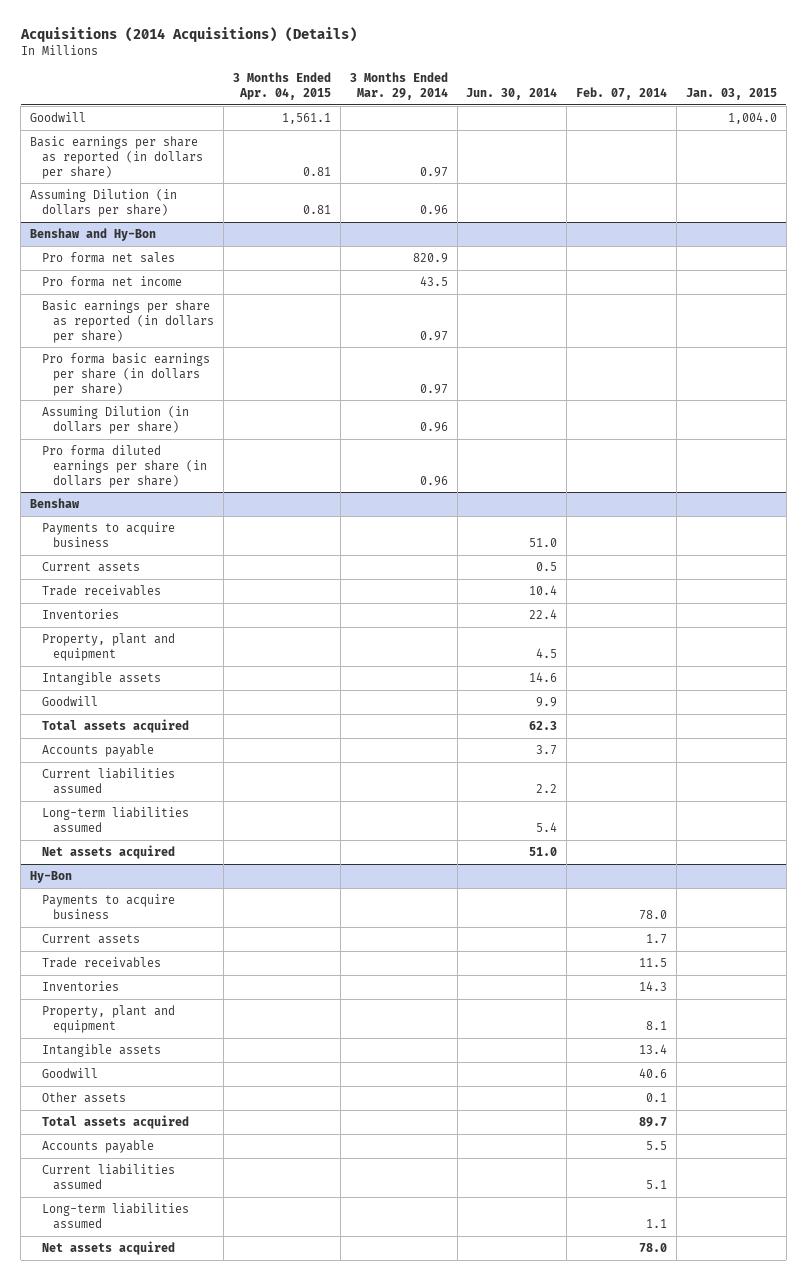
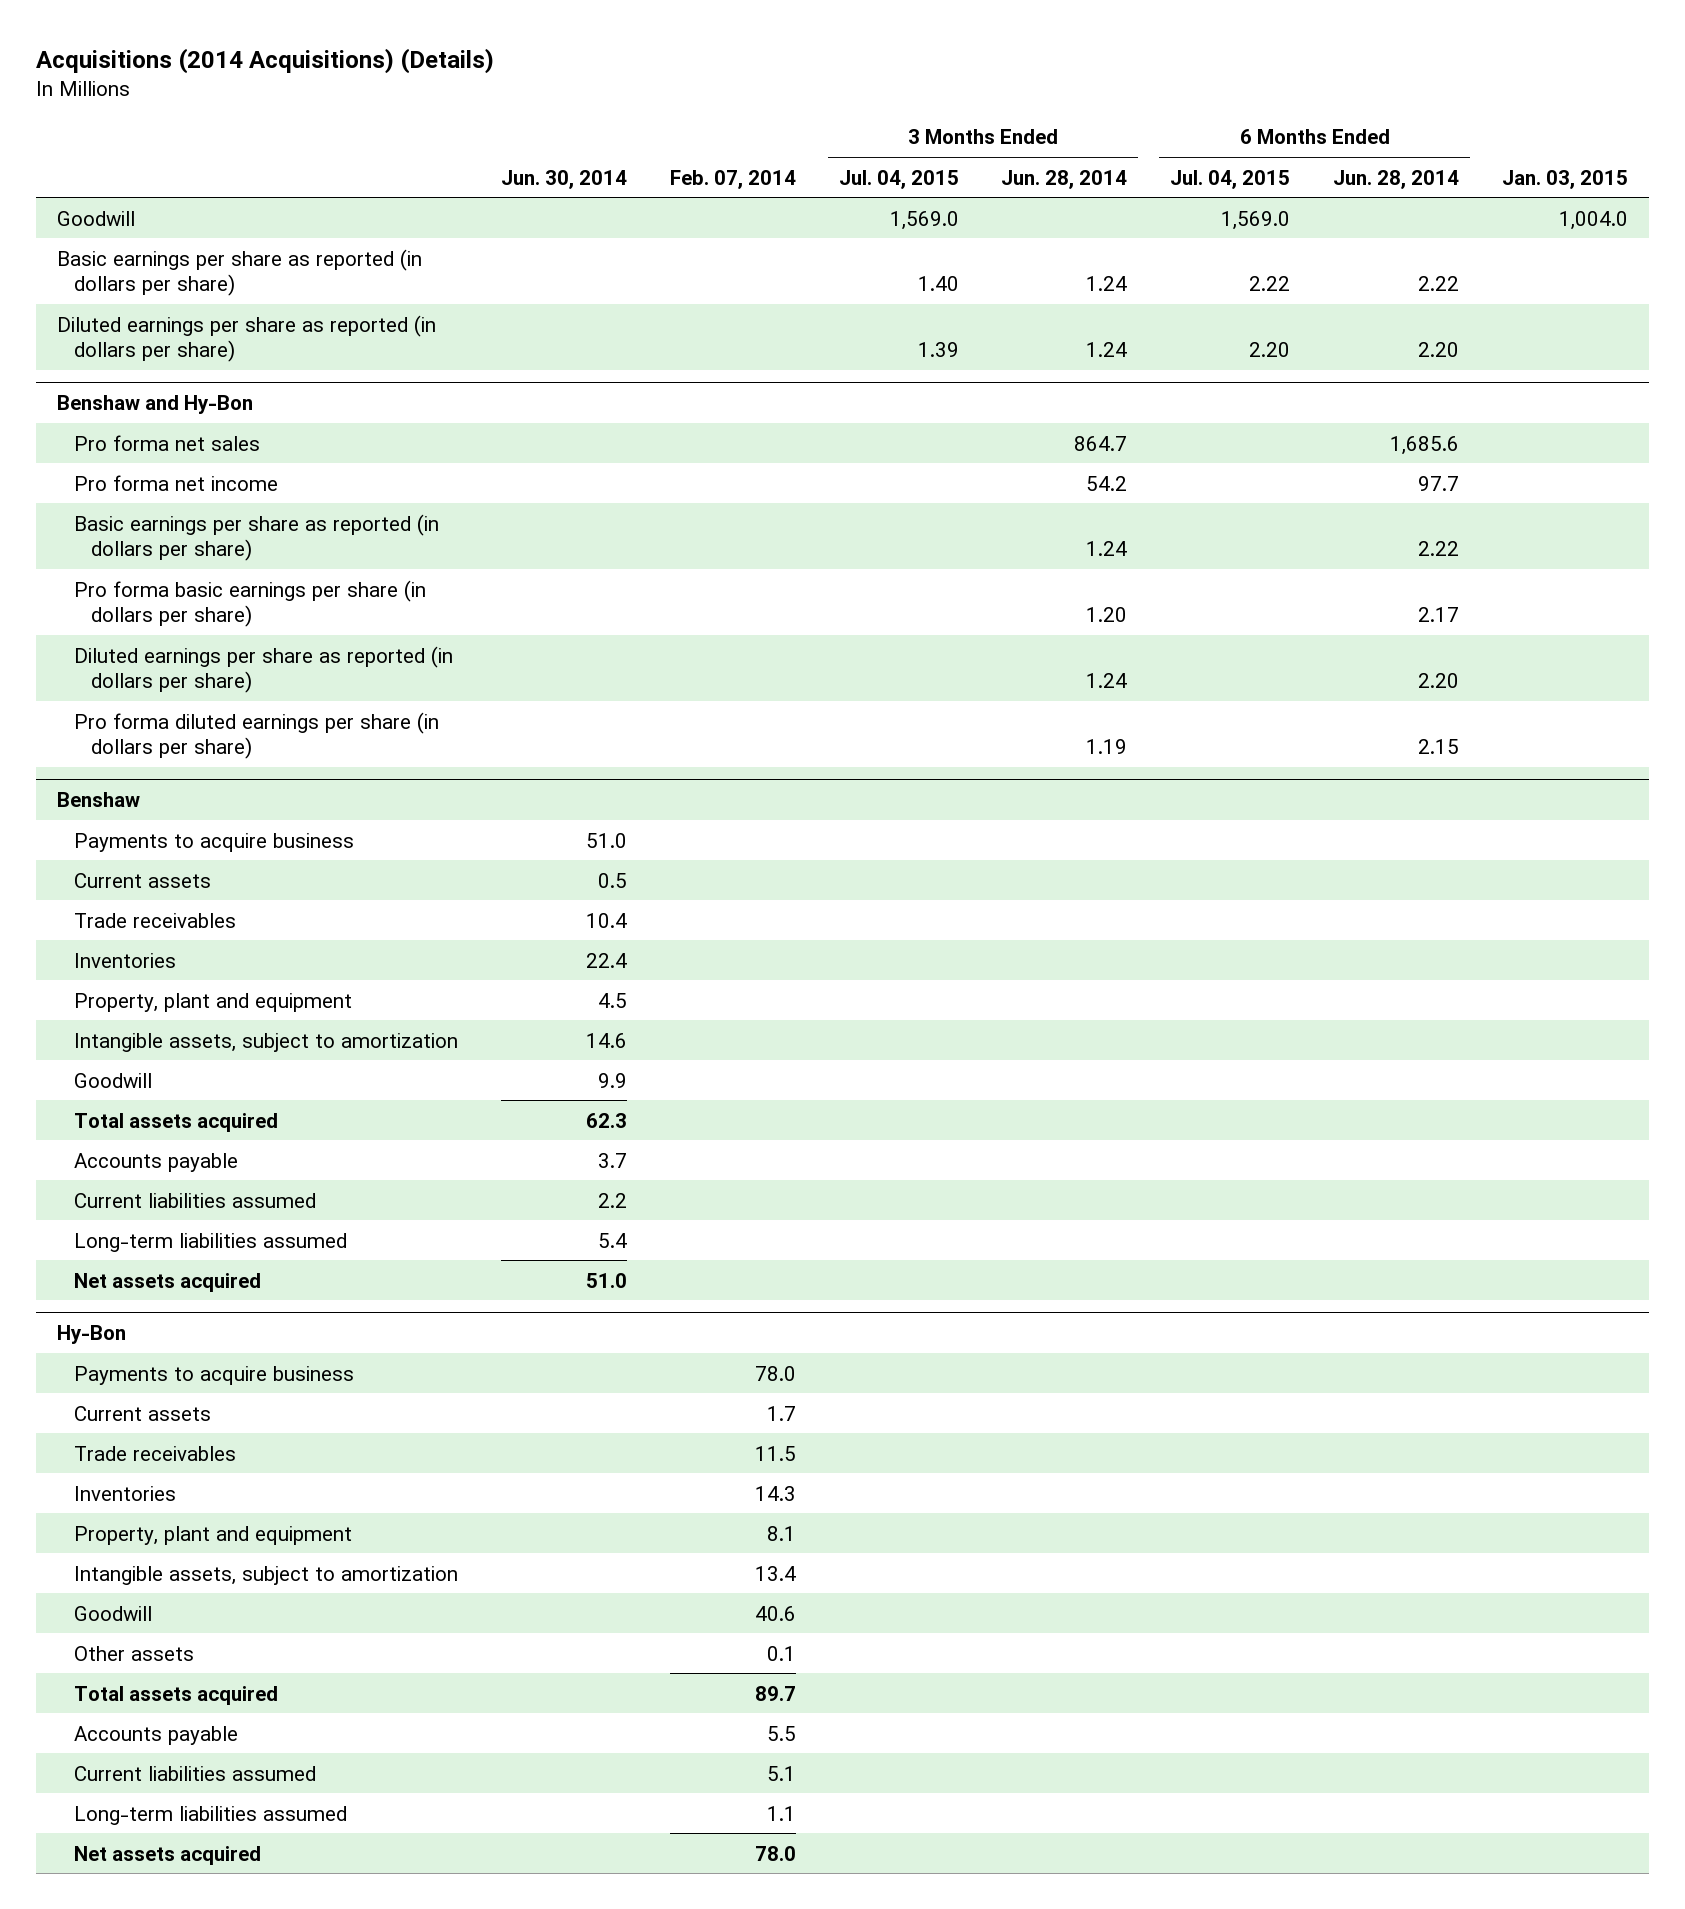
- | 3 Months Ended Apr. 04, 2015 | 3 Months Ended Mar. 29, 2014 | Jun. 30, 2014 | Feb. 07, 2014 | Jan. 03, 2015
+ | Jun. 30, 2014 | Feb. 07, 2014 | 3 Months Ended Jul. 04, 2015 | 3 Months Ended Jun. 28, 2014 | 6 Months Ended Jul. 04, 2015 | 6 Months Ended Jun. 28, 2014 | Jan. 03, 2015
- Assuming Dilution (in dollars per share) | 0.81 | 0.96 | | |
+ Diluted earnings per share as reported (in dollars per share) | | | 1.39 | 1.24 | 2.20 | 2.20 |
@ Benshaw and Hy-Bon
- Assuming Dilution (in dollars per share) | | 0.96 | | |
+ Diluted earnings per share as reported (in dollars per share) | | | | 1.24 | | 2.20 |
@ Benshaw
- Intangible assets | | | 14.6 | |
+ Intangible assets, subject to amortization | 14.6 | | | | | |
@ Hy-Bon
- Intangible assets | | | | 13.4 |
+ Intangible assets, subject to amortization | | 13.4 | | | | |

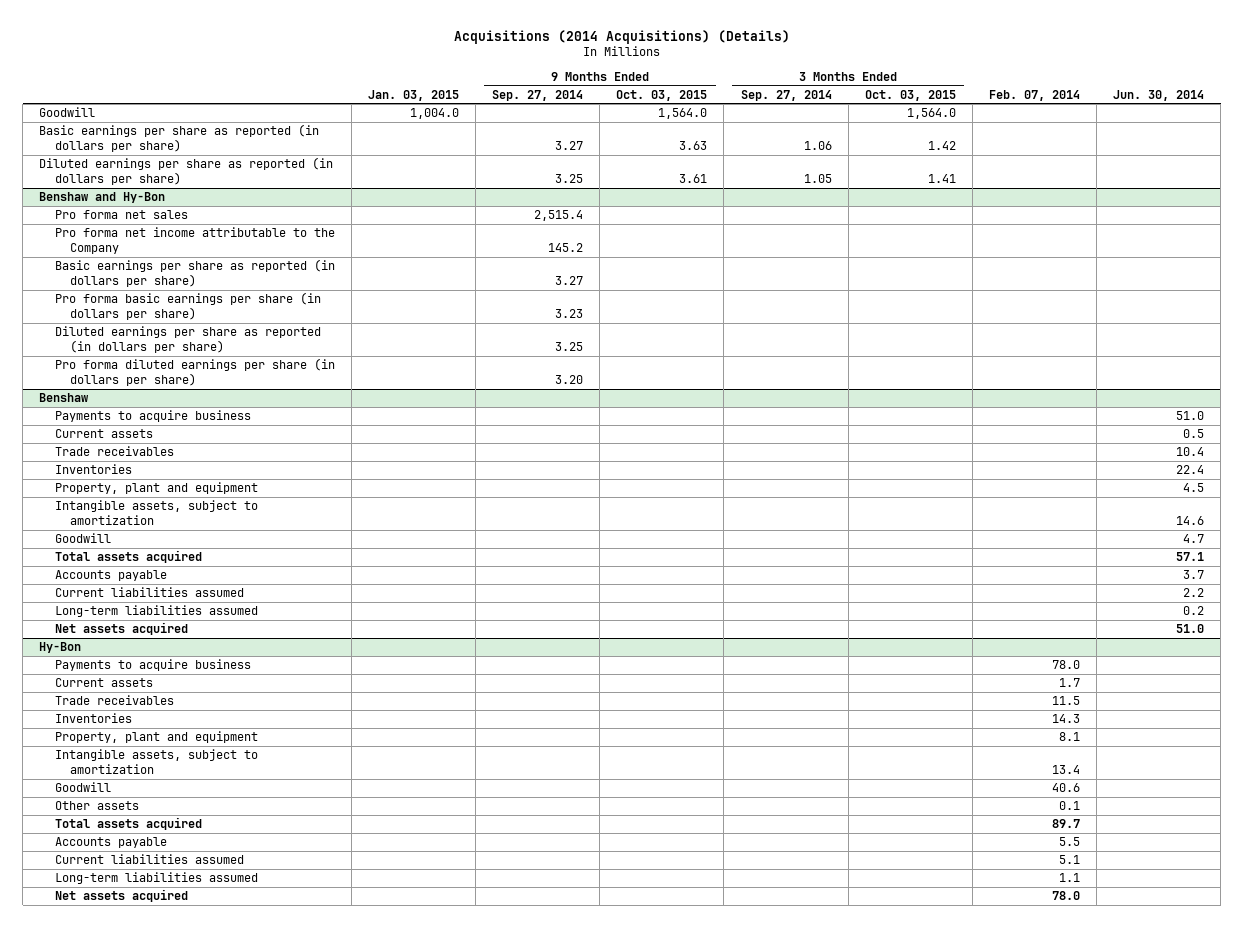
- | Jun. 30, 2014 | Feb. 07, 2014 | 3 Months Ended Jul. 04, 2015 | 3 Months Ended Jun. 28, 2014 | 6 Months Ended Jul. 04, 2015 | 6 Months Ended Jun. 28, 2014 | Jan. 03, 2015
+ | Jan. 03, 2015 | 9 Months Ended Sep. 27, 2014 | 9 Months Ended Oct. 03, 2015 | 3 Months Ended Sep. 27, 2014 | 3 Months Ended Oct. 03, 2015 | Feb. 07, 2014 | Jun. 30, 2014
@ Benshaw and Hy-Bon
- Pro forma net income | | | | 54.2 | | 97.7 |
+ Pro forma net income attributable to the Company | | 145.2 | | | | |
@ Benshaw
- Goodwill | 9.9 | | | | | |
- Total assets acquired | 62.3 | | | | | |
+ Goodwill | | | | | | | 4.7
+ Total assets acquired | | | | | | | 57.1
- Long-term liabilities assumed | 5.4 | | | | | |
+ Long-term liabilities assumed | | | | | | | 0.2

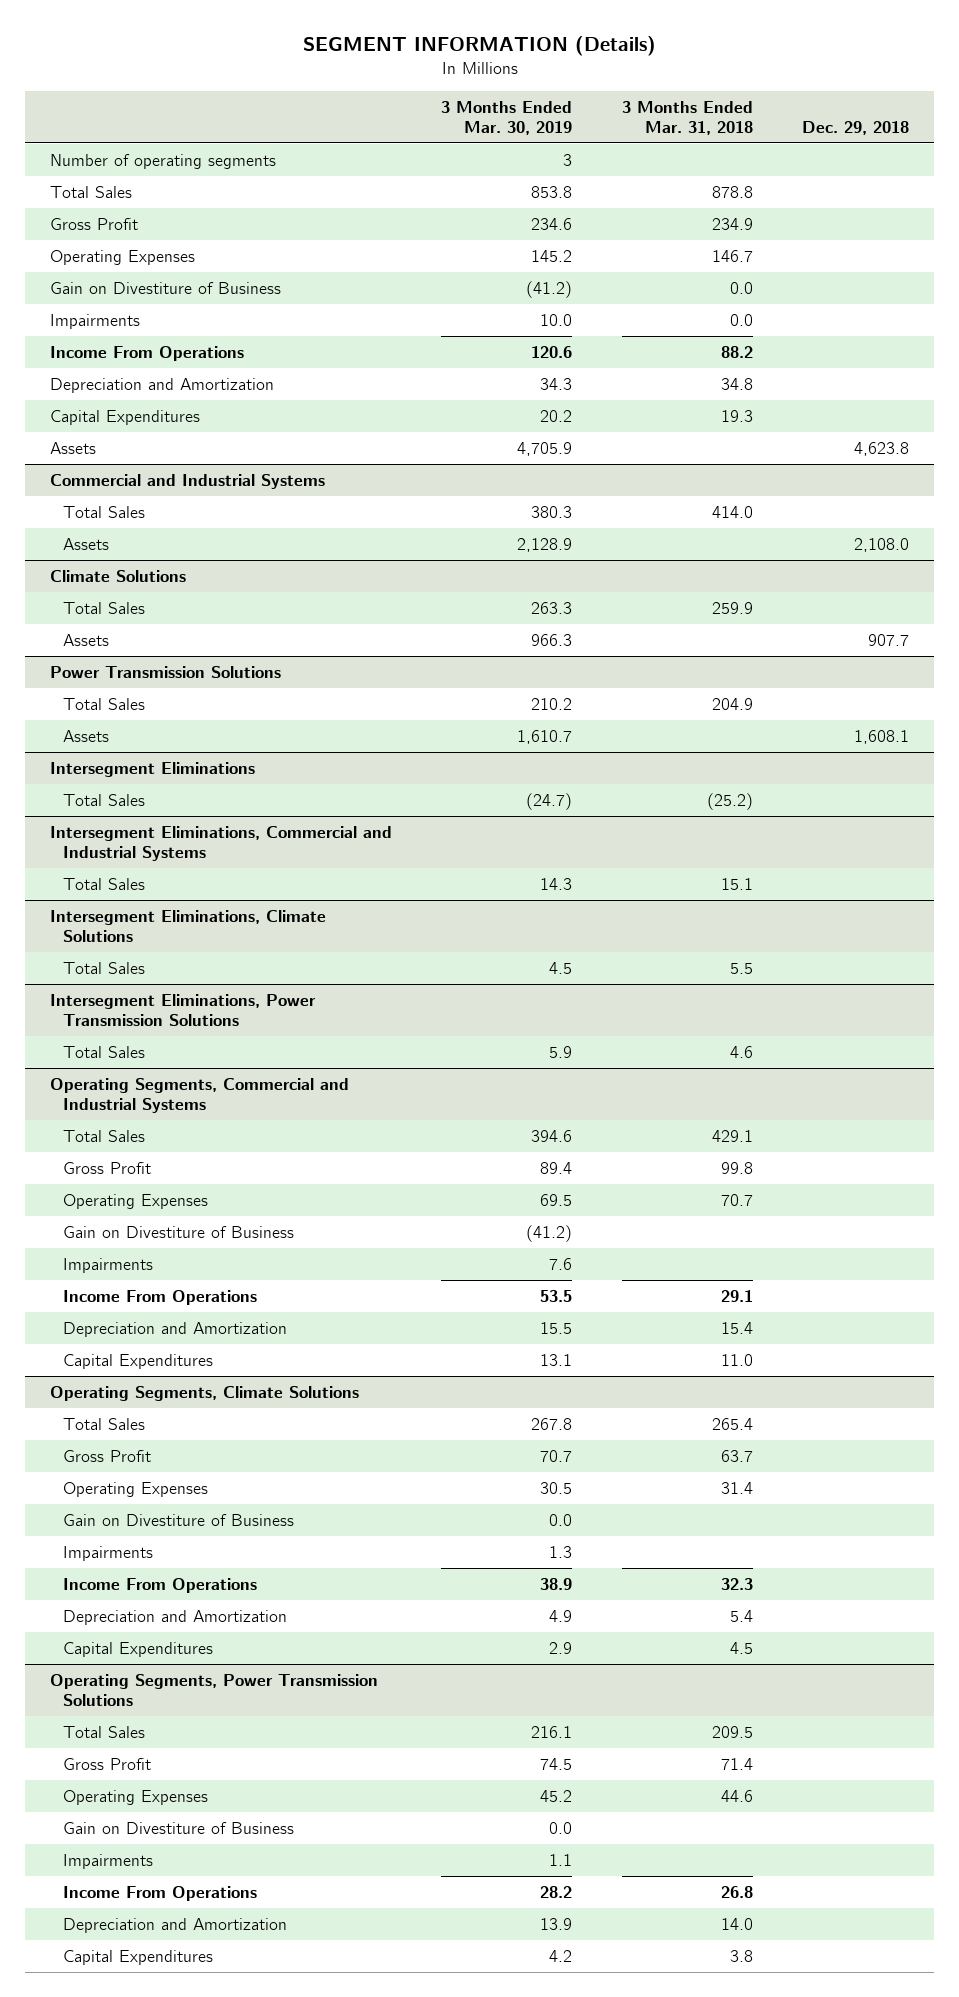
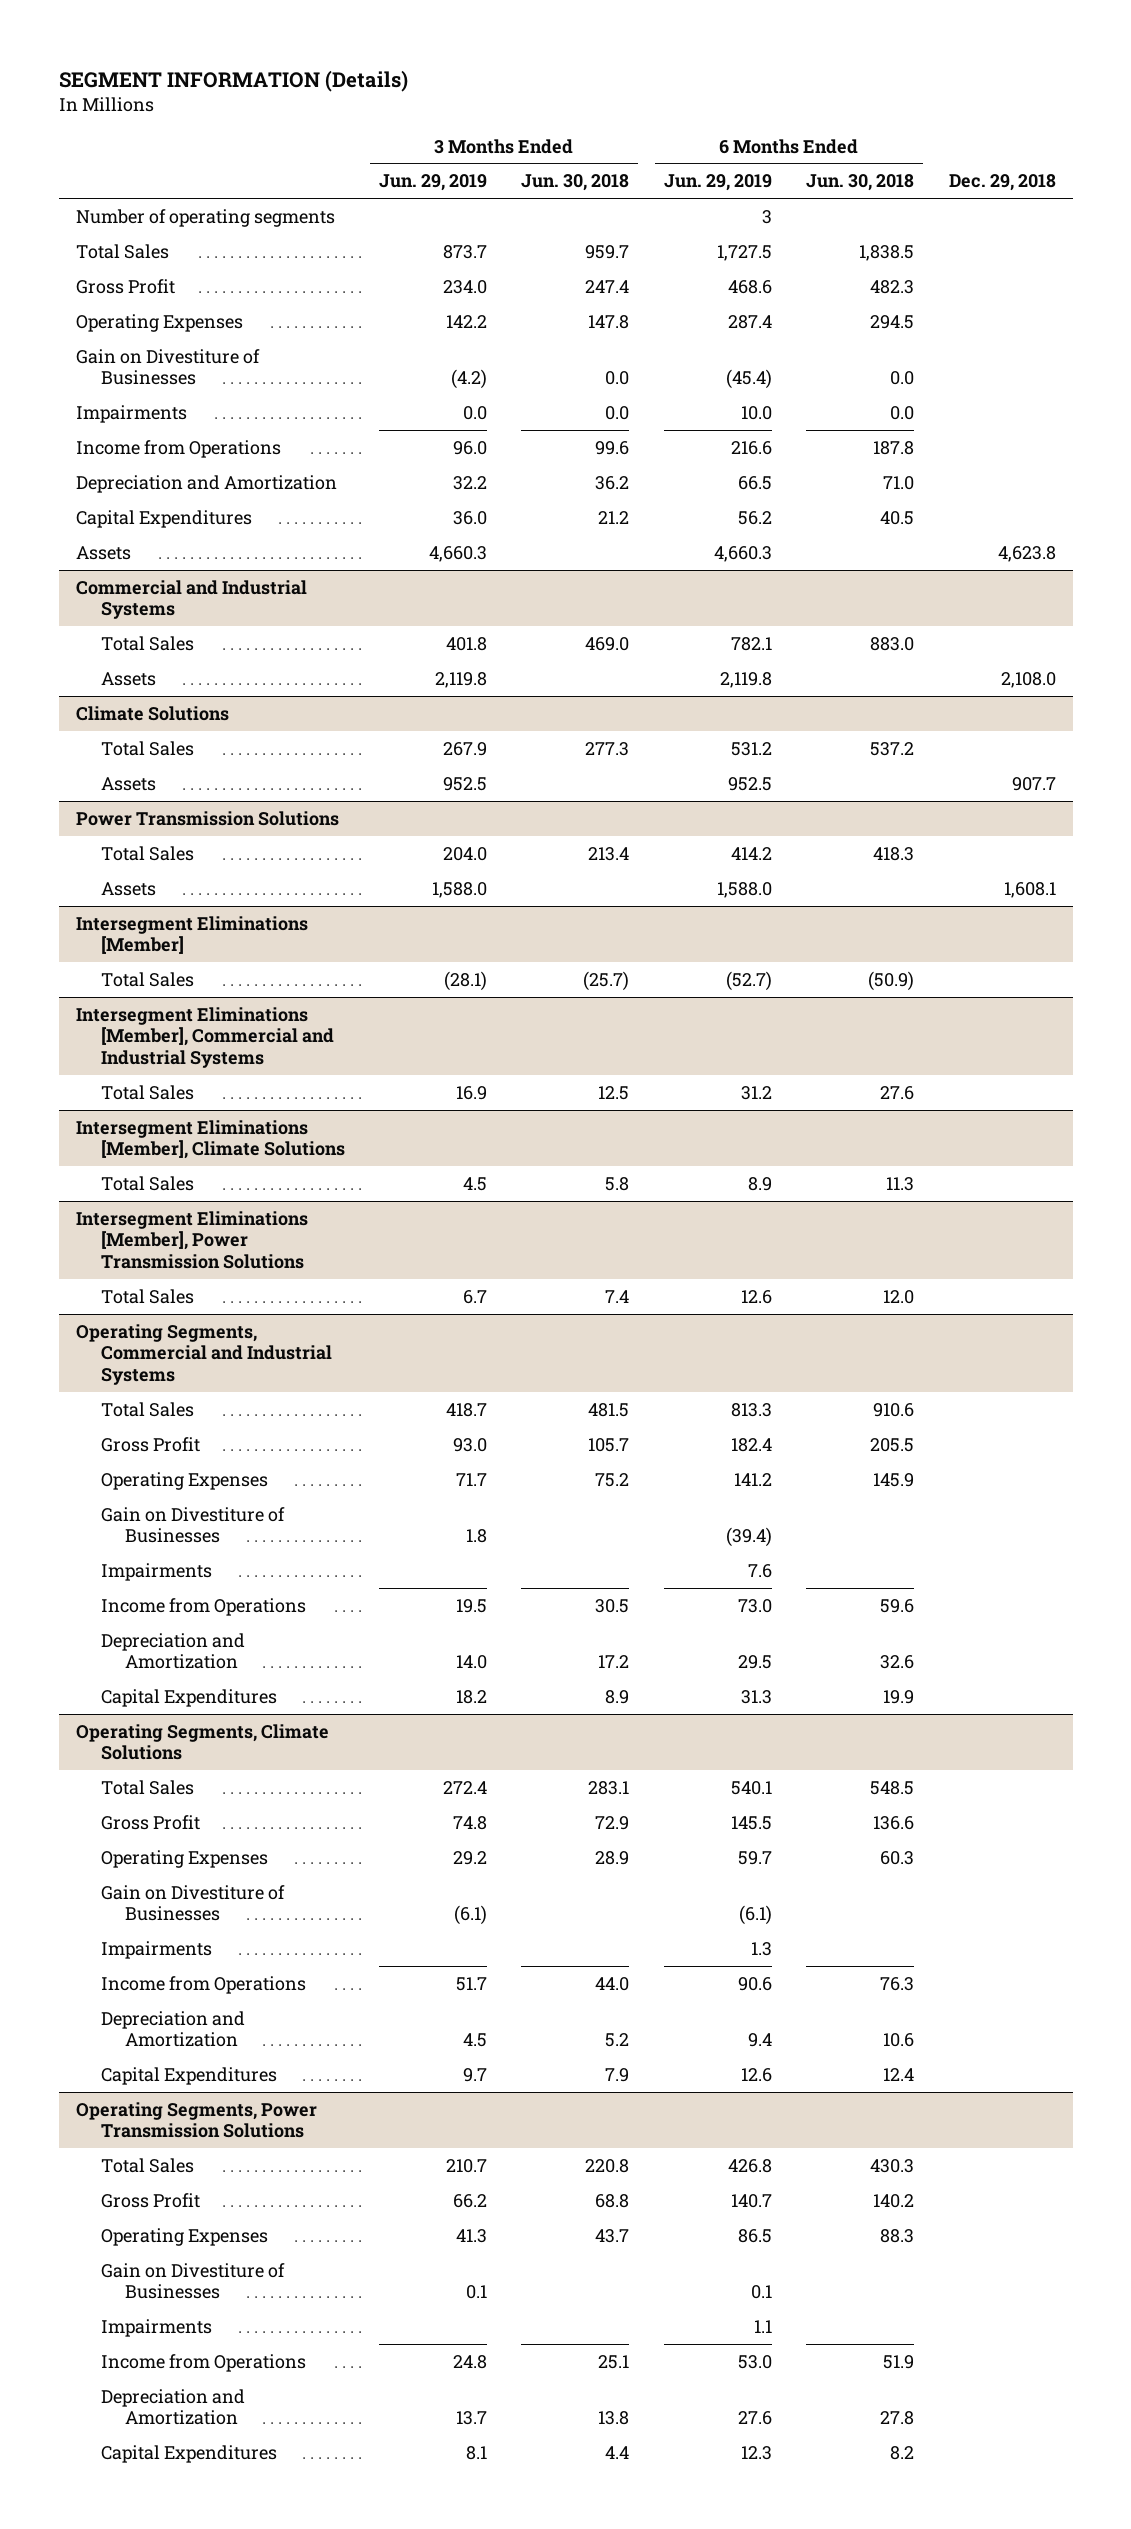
- | 3 Months Ended Mar. 30, 2019 | 3 Months Ended Mar. 31, 2018 | Dec. 29, 2018
+ | 3 Months Ended Jun. 29, 2019 | 3 Months Ended Jun. 30, 2018 | 6 Months Ended Jun. 29, 2019 | 6 Months Ended Jun. 30, 2018 | Dec. 29, 2018
- Gain on Divestiture of Business | (41.2) | 0.0 |
+ Gain on Divestiture of Businesses | (4.2) | 0.0 | (45.4) | 0.0 |
- Income From Operations | 120.6 | 88.2 |
+ Income from Operations | 96.0 | 99.6 | 216.6 | 187.8 |
- Intersegment Eliminations
+ Intersegment Eliminations [Member]
- Intersegment Eliminations, Commercial and Industrial Systems
+ Intersegment Eliminations [Member], Commercial and Industrial Systems
- Intersegment Eliminations, Climate Solutions
+ Intersegment Eliminations [Member], Climate Solutions
- Intersegment Eliminations, Power Transmission Solutions
+ Intersegment Eliminations [Member], Power Transmission Solutions
@ Operating Segments, Commercial and Industrial Systems
- Gain on Divestiture of Business | (41.2) | |
+ Gain on Divestiture of Businesses | 1.8 | | (39.4) | |
- Income From Operations | 53.5 | 29.1 |
+ Income from Operations | 19.5 | 30.5 | 73.0 | 59.6 |
@ Operating Segments, Climate Solutions
- Gain on Divestiture of Business | 0.0 | |
+ Gain on Divestiture of Businesses | (6.1) | | (6.1) | |
- Income From Operations | 38.9 | 32.3 |
+ Income from Operations | 51.7 | 44.0 | 90.6 | 76.3 |
@ Operating Segments, Power Transmission Solutions
- Gain on Divestiture of Business | 0.0 | |
+ Gain on Divestiture of Businesses | 0.1 | | 0.1 | |
- Income From Operations | 28.2 | 26.8 |
+ Income from Operations | 24.8 | 25.1 | 53.0 | 51.9 |

